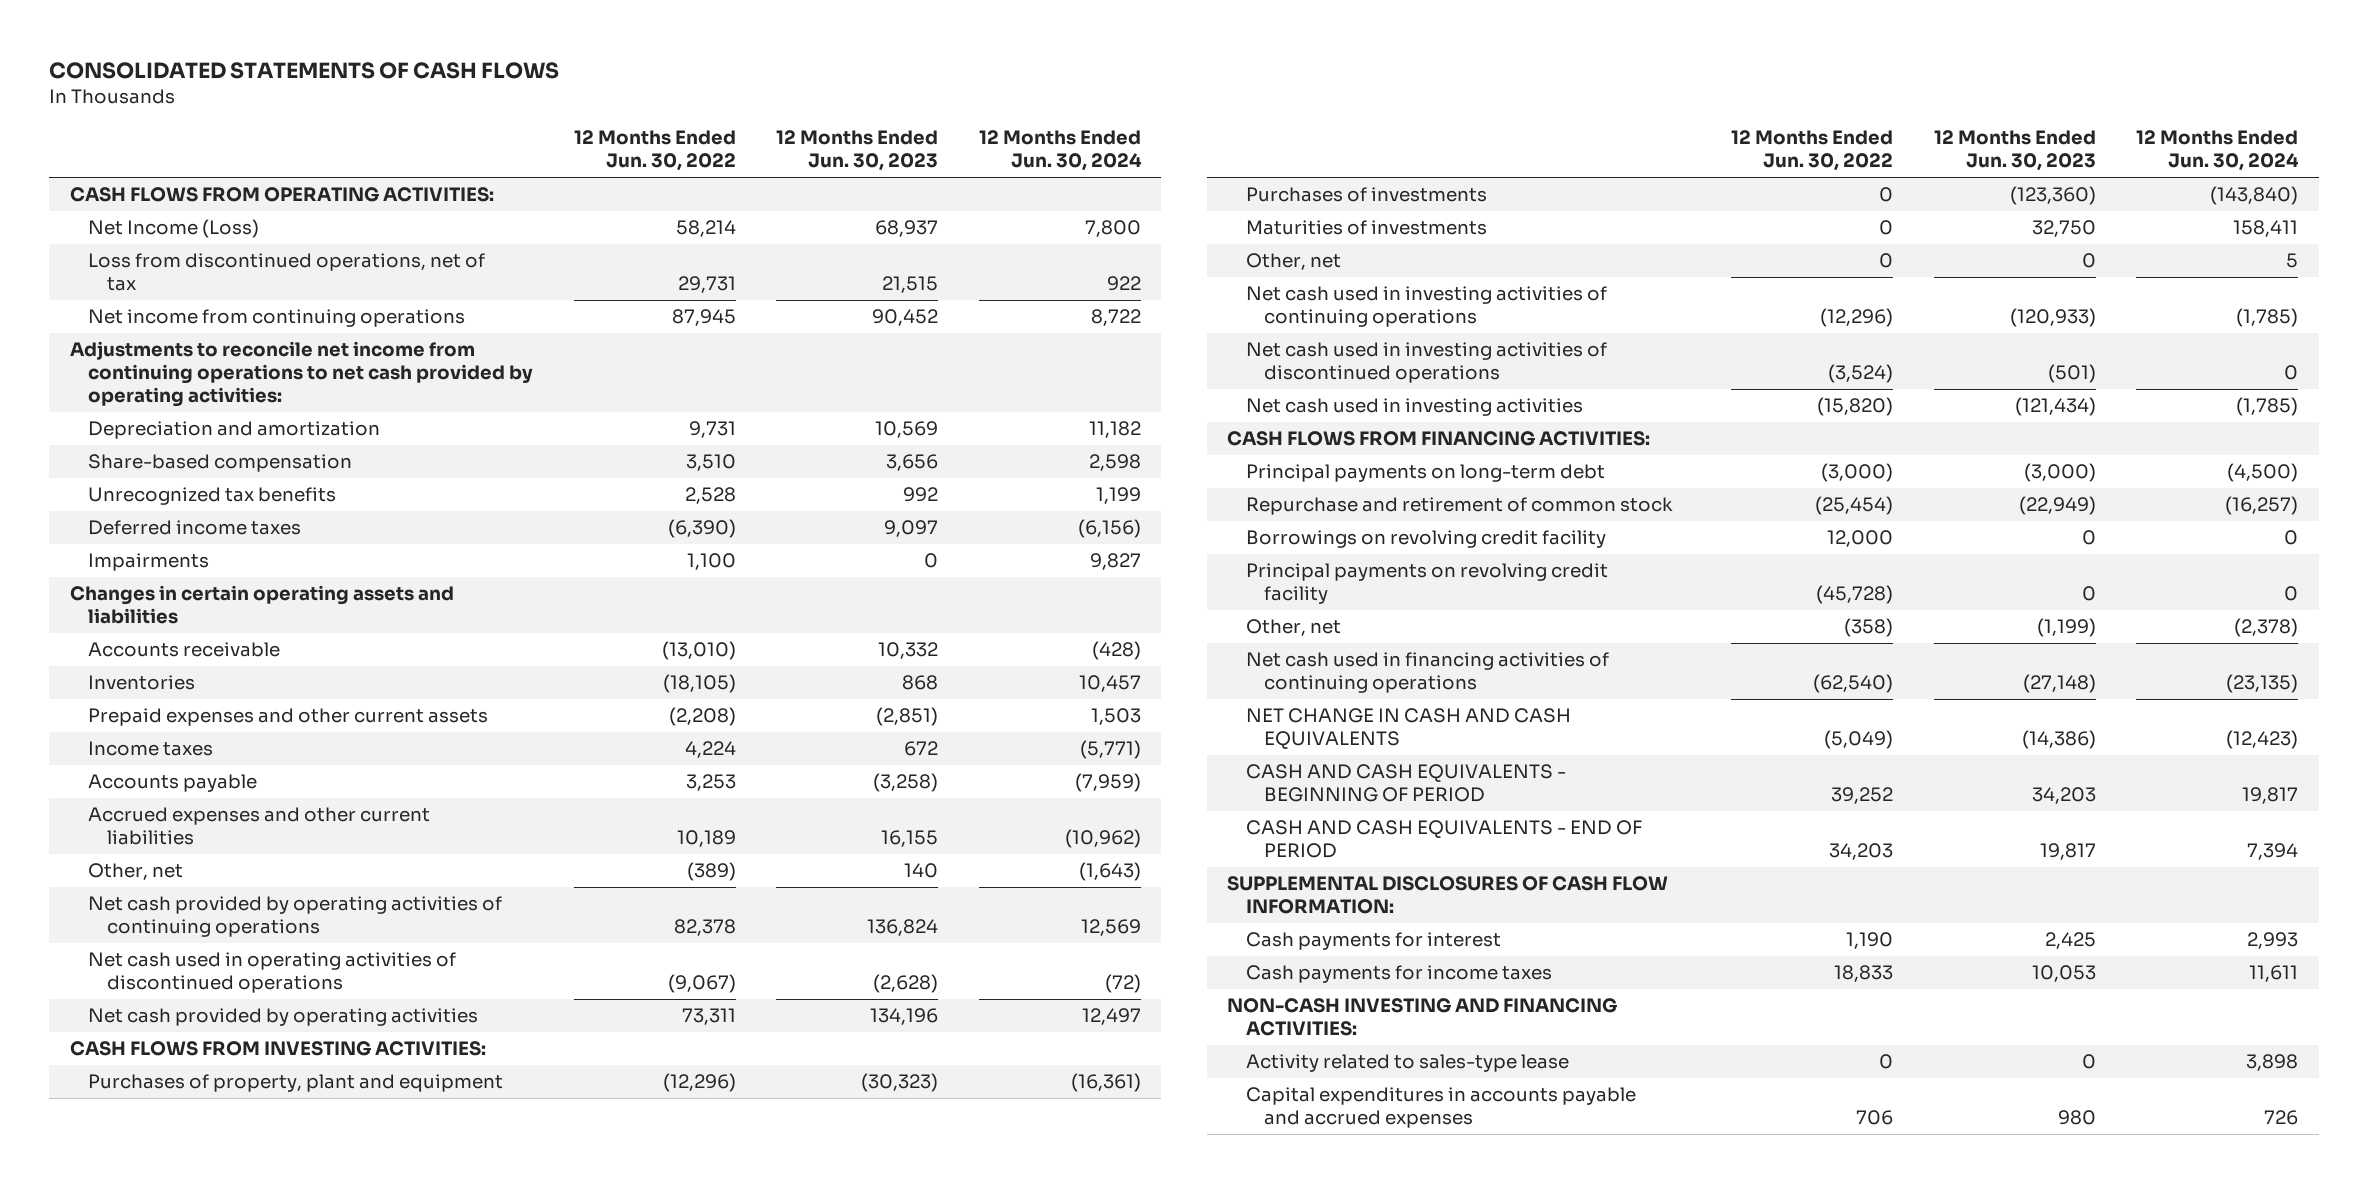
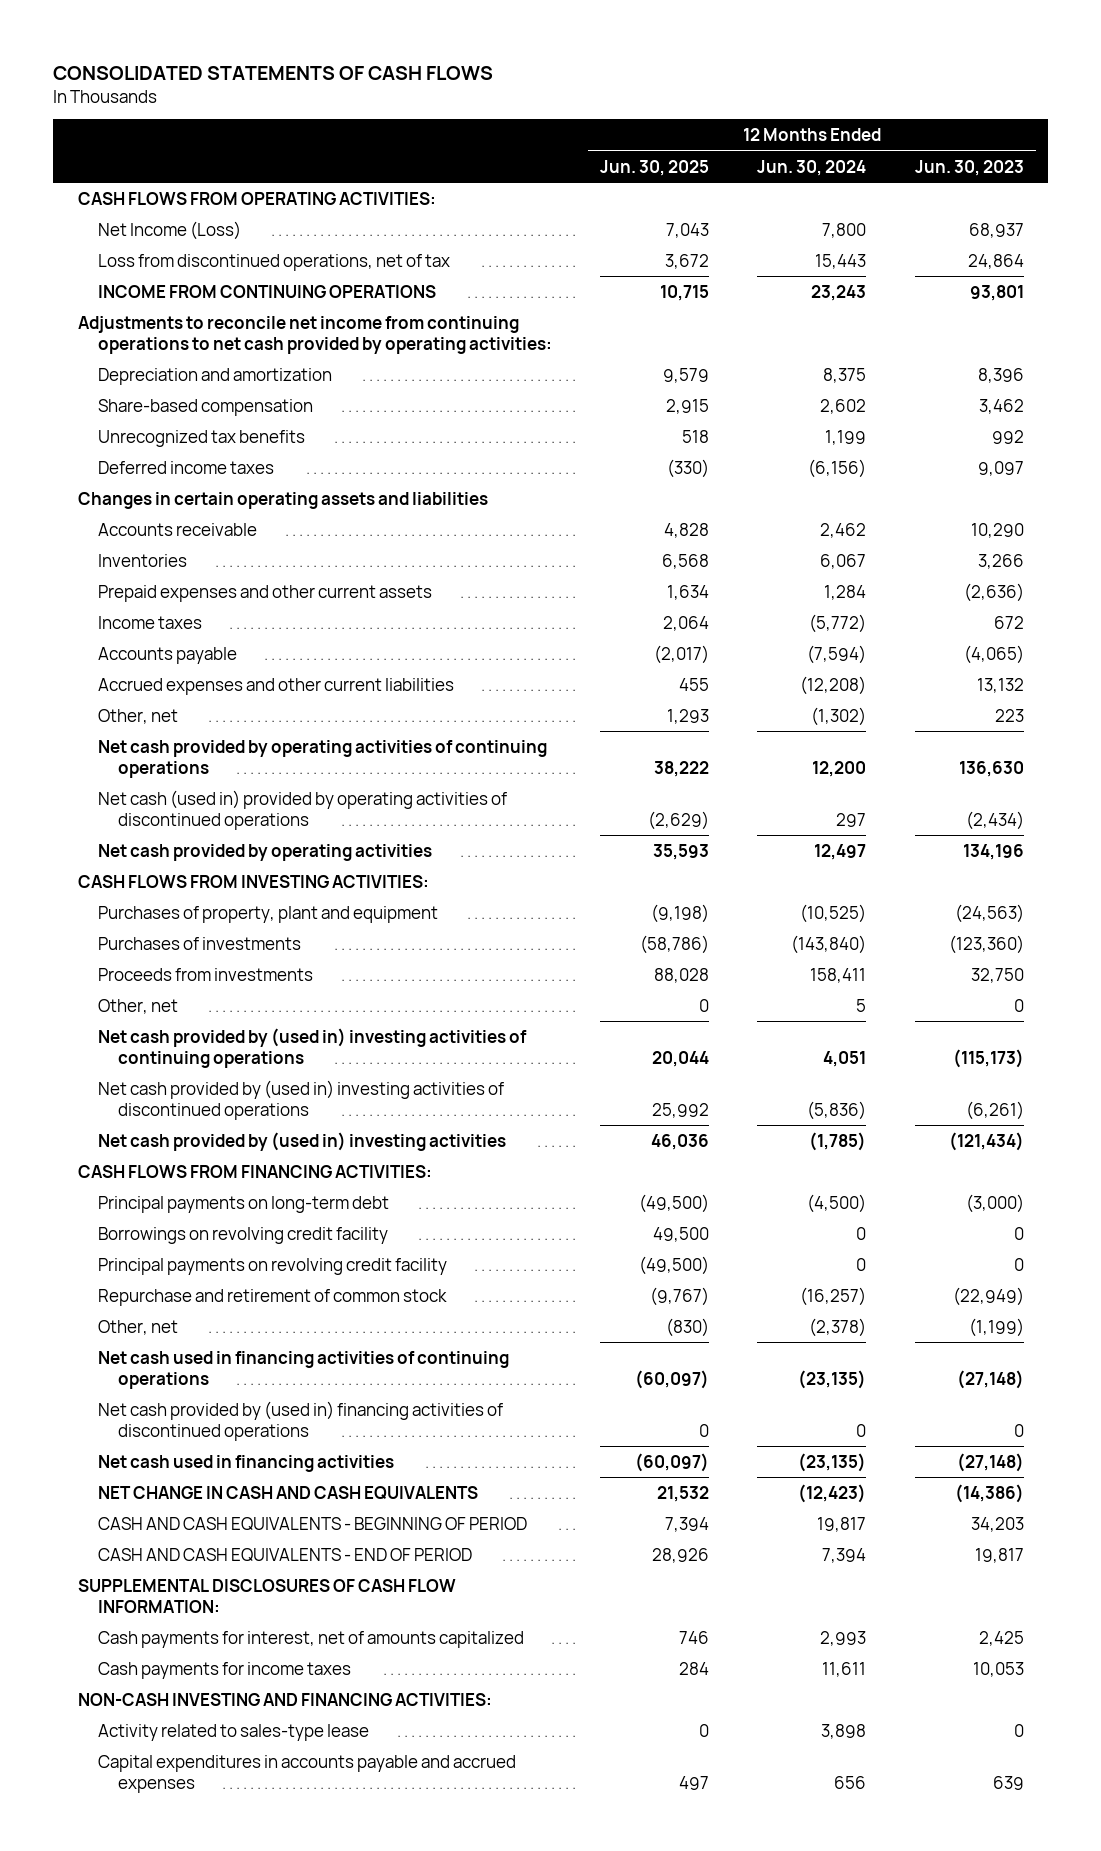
- | 12 Months Ended Jun. 30, 2022 | 12 Months Ended Jun. 30, 2023 | 12 Months Ended Jun. 30, 2024
+ | 12 Months Ended Jun. 30, 2025 | 12 Months Ended Jun. 30, 2024 | 12 Months Ended Jun. 30, 2023
- Loss from discontinued operations, net of tax | 29,731 | 21,515 | 922
- Net income from continuing operations | 87,945 | 90,452 | 8,722
+ Loss from discontinued operations, net of tax | 3,672 | 15,443 | 24,864
+ INCOME FROM CONTINUING OPERATIONS | 10,715 | 23,243 | 93,801
- Depreciation and amortization | 9,731 | 10,569 | 11,182
- Share-based compensation | 3,510 | 3,656 | 2,598
+ Depreciation and amortization | 9,579 | 8,375 | 8,396
+ Share-based compensation | 2,915 | 2,602 | 3,462
- Impairments | 1,100 | 0 | 9,827
- Accounts receivable | (13,010) | 10,332 | (428)
- Inventories | (18,105) | 868 | 10,457
- Prepaid expenses and other current assets | (2,208) | (2,851) | 1,503
- Income taxes | 4,224 | 672 | (5,771)
- Accounts payable | 3,253 | (3,258) | (7,959)
- Accrued expenses and other current liabilities | 10,189 | 16,155 | (10,962)
- Other, net | (389) | 140 | (1,643)
- Net cash provided by operating activities of continuing operations | 82,378 | 136,824 | 12,569
- Net cash used in operating activities of discontinued operations | (9,067) | (2,628) | (72)
+ Accounts receivable | 4,828 | 2,462 | 10,290
+ Inventories | 6,568 | 6,067 | 3,266
+ Prepaid expenses and other current assets | 1,634 | 1,284 | (2,636)
+ Income taxes | 2,064 | (5,772) | 672
+ Accounts payable | (2,017) | (7,594) | (4,065)
+ Accrued expenses and other current liabilities | 455 | (12,208) | 13,132
+ Other, net | 1,293 | (1,302) | 223
+ Net cash provided by operating activities of continuing operations | 38,222 | 12,200 | 136,630
+ Net cash (used in) provided by operating activities of discontinued operations | (2,629) | 297 | (2,434)
- Purchases of property, plant and equipment | (12,296) | (30,323) | (16,361)
+ Purchases of property, plant and equipment | (9,198) | (10,525) | (24,563)
- Maturities of investments | 0 | 32,750 | 158,411
+ Proceeds from investments | 88,028 | 158,411 | 32,750
- Net cash used in investing activities of continuing operations | (12,296) | (120,933) | (1,785)
- Net cash used in investing activities of discontinued operations | (3,524) | (501) | 0
- Net cash used in investing activities | (15,820) | (121,434) | (1,785)
+ Net cash provided by (used in) investing activities of continuing operations | 20,044 | 4,051 | (115,173)
+ Net cash provided by (used in) investing activities of discontinued operations | 25,992 | (5,836) | (6,261)
+ Net cash provided by (used in) investing activities | 46,036 | (1,785) | (121,434)
moved down: Repurchase and retirement of common stock | (9,767) | (16,257) | (22,949)
+ Net cash provided by (used in) financing activities of discontinued operations | 0 | 0 | 0
+ Net cash used in financing activities | (60,097) | (23,135) | (27,148)
- Cash payments for interest | 1,190 | 2,425 | 2,993
+ Cash payments for interest, net of amounts capitalized | 746 | 2,993 | 2,425
- Capital expenditures in accounts payable and accrued expenses | 706 | 980 | 726
+ Capital expenditures in accounts payable and accrued expenses | 497 | 656 | 639

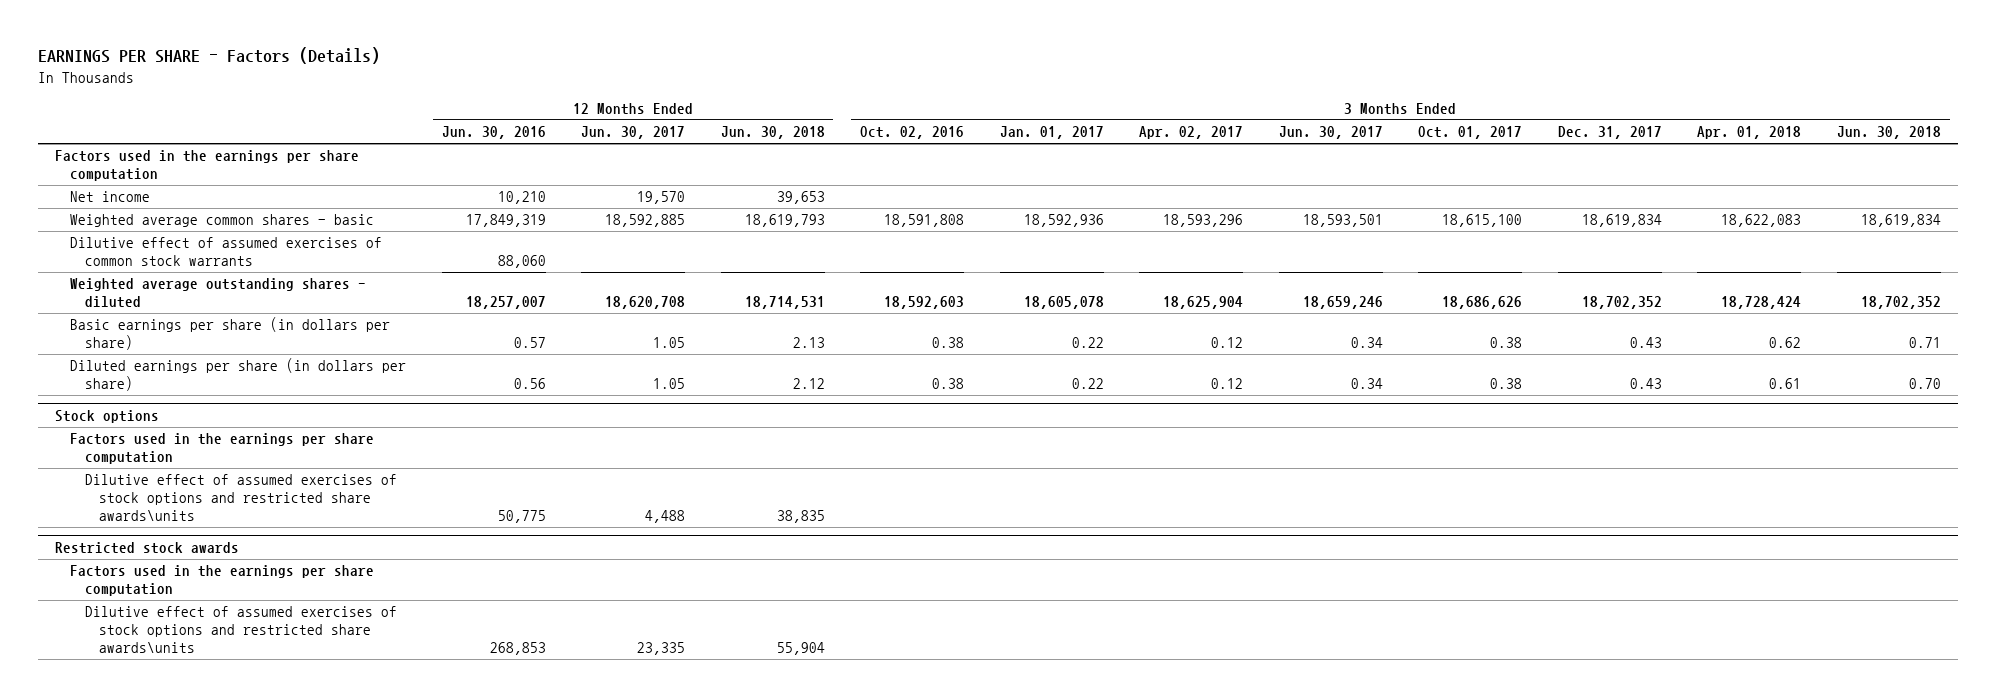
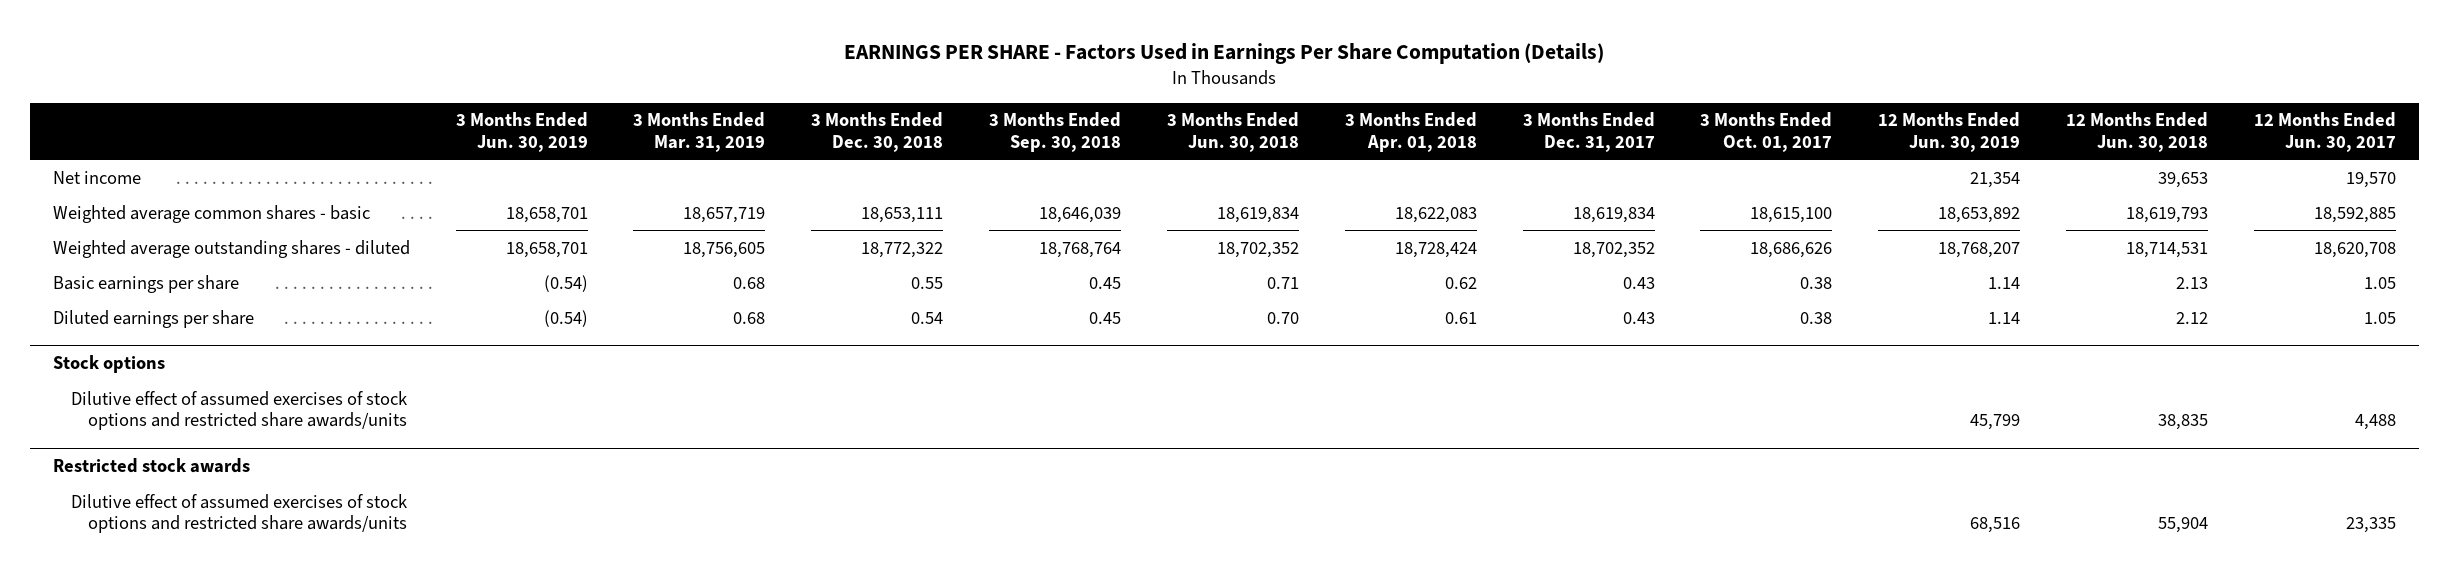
- EARNINGS PER SHARE - Factors (Details)
+ EARNINGS PER SHARE - Factors Used in Earnings Per Share Computation (Details)
- | 12 Months Ended Jun. 30, 2016 | 12 Months Ended Jun. 30, 2017 | 12 Months Ended Jun. 30, 2018 | 3 Months Ended Oct. 02, 2016 | 3 Months Ended Jan. 01, 2017 | 3 Months Ended Apr. 02, 2017 | 3 Months Ended Jun. 30, 2017 | 3 Months Ended Oct. 01, 2017 | 3 Months Ended Dec. 31, 2017 | 3 Months Ended Apr. 01, 2018 | 3 Months Ended Jun. 30, 2018
+ | 3 Months Ended Jun. 30, 2019 | 3 Months Ended Mar. 31, 2019 | 3 Months Ended Dec. 30, 2018 | 3 Months Ended Sep. 30, 2018 | 3 Months Ended Jun. 30, 2018 | 3 Months Ended Apr. 01, 2018 | 3 Months Ended Dec. 31, 2017 | 3 Months Ended Oct. 01, 2017 | 12 Months Ended Jun. 30, 2019 | 12 Months Ended Jun. 30, 2018 | 12 Months Ended Jun. 30, 2017
- Factors used in the earnings per share computation
- Dilutive effect of assumed exercises of common stock warrants | 88,060 | | | | | | | | | |
- Basic earnings per share (in dollars per share) | 0.57 | 1.05 | 2.13 | 0.38 | 0.22 | 0.12 | 0.34 | 0.38 | 0.43 | 0.62 | 0.71
- Diluted earnings per share (in dollars per share) | 0.56 | 1.05 | 2.12 | 0.38 | 0.22 | 0.12 | 0.34 | 0.38 | 0.43 | 0.61 | 0.70
+ Basic earnings per share | (0.54) | 0.68 | 0.55 | 0.45 | 0.71 | 0.62 | 0.43 | 0.38 | 1.14 | 2.13 | 1.05
+ Diluted earnings per share | (0.54) | 0.68 | 0.54 | 0.45 | 0.70 | 0.61 | 0.43 | 0.38 | 1.14 | 2.12 | 1.05
@ Stock options
- Factors used in the earnings per share computation
- Dilutive effect of assumed exercises of stock options and restricted share awards\units | 50,775 | 4,488 | 38,835 | | | | | | | |
+ Dilutive effect of assumed exercises of stock options and restricted share awards/units | | | | | | | | | 45,799 | 38,835 | 4,488
@ Restricted stock awards
- Factors used in the earnings per share computation
- Dilutive effect of assumed exercises of stock options and restricted share awards\units | 268,853 | 23,335 | 55,904 | | | | | | | |
+ Dilutive effect of assumed exercises of stock options and restricted share awards/units | | | | | | | | | 68,516 | 55,904 | 23,335

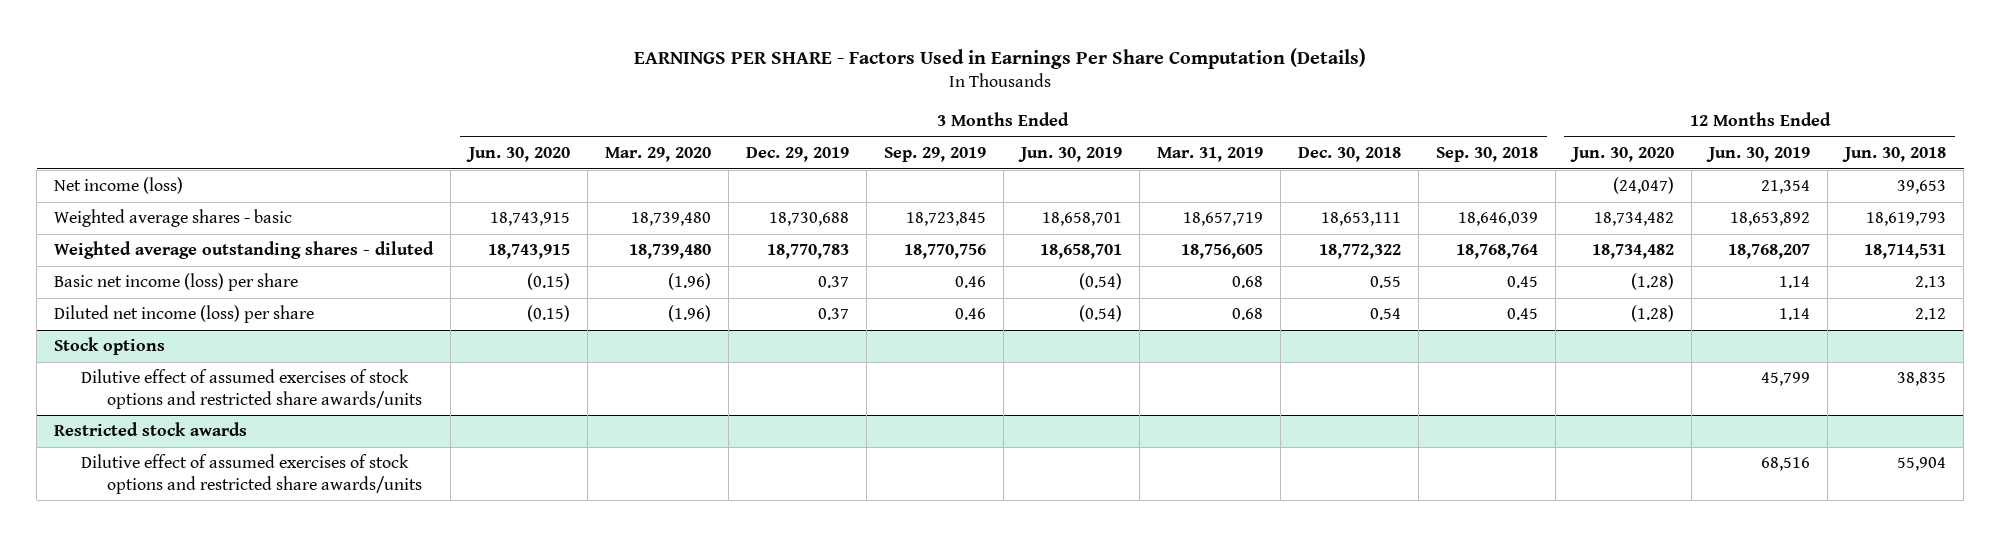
- | 3 Months Ended Jun. 30, 2019 | 3 Months Ended Mar. 31, 2019 | 3 Months Ended Dec. 30, 2018 | 3 Months Ended Sep. 30, 2018 | 3 Months Ended Jun. 30, 2018 | 3 Months Ended Apr. 01, 2018 | 3 Months Ended Dec. 31, 2017 | 3 Months Ended Oct. 01, 2017 | 12 Months Ended Jun. 30, 2019 | 12 Months Ended Jun. 30, 2018 | 12 Months Ended Jun. 30, 2017
+ | 3 Months Ended Jun. 30, 2020 | 3 Months Ended Mar. 29, 2020 | 3 Months Ended Dec. 29, 2019 | 3 Months Ended Sep. 29, 2019 | 3 Months Ended Jun. 30, 2019 | 3 Months Ended Mar. 31, 2019 | 3 Months Ended Dec. 30, 2018 | 3 Months Ended Sep. 30, 2018 | 12 Months Ended Jun. 30, 2020 | 12 Months Ended Jun. 30, 2019 | 12 Months Ended Jun. 30, 2018
- Net income | | | | | | | | | 21,354 | 39,653 | 19,570
- Weighted average common shares - basic | 18,658,701 | 18,657,719 | 18,653,111 | 18,646,039 | 18,619,834 | 18,622,083 | 18,619,834 | 18,615,100 | 18,653,892 | 18,619,793 | 18,592,885
+ Net income (loss) | | | | | | | | | (24,047) | 21,354 | 39,653
+ Weighted average shares - basic | 18,743,915 | 18,739,480 | 18,730,688 | 18,723,845 | 18,658,701 | 18,657,719 | 18,653,111 | 18,646,039 | 18,734,482 | 18,653,892 | 18,619,793
- Basic earnings per share | (0.54) | 0.68 | 0.55 | 0.45 | 0.71 | 0.62 | 0.43 | 0.38 | 1.14 | 2.13 | 1.05
- Diluted earnings per share | (0.54) | 0.68 | 0.54 | 0.45 | 0.70 | 0.61 | 0.43 | 0.38 | 1.14 | 2.12 | 1.05
+ Basic net income (loss) per share | (0.15) | (1.96) | 0.37 | 0.46 | (0.54) | 0.68 | 0.55 | 0.45 | (1.28) | 1.14 | 2.13
+ Diluted net income (loss) per share | (0.15) | (1.96) | 0.37 | 0.46 | (0.54) | 0.68 | 0.54 | 0.45 | (1.28) | 1.14 | 2.12

